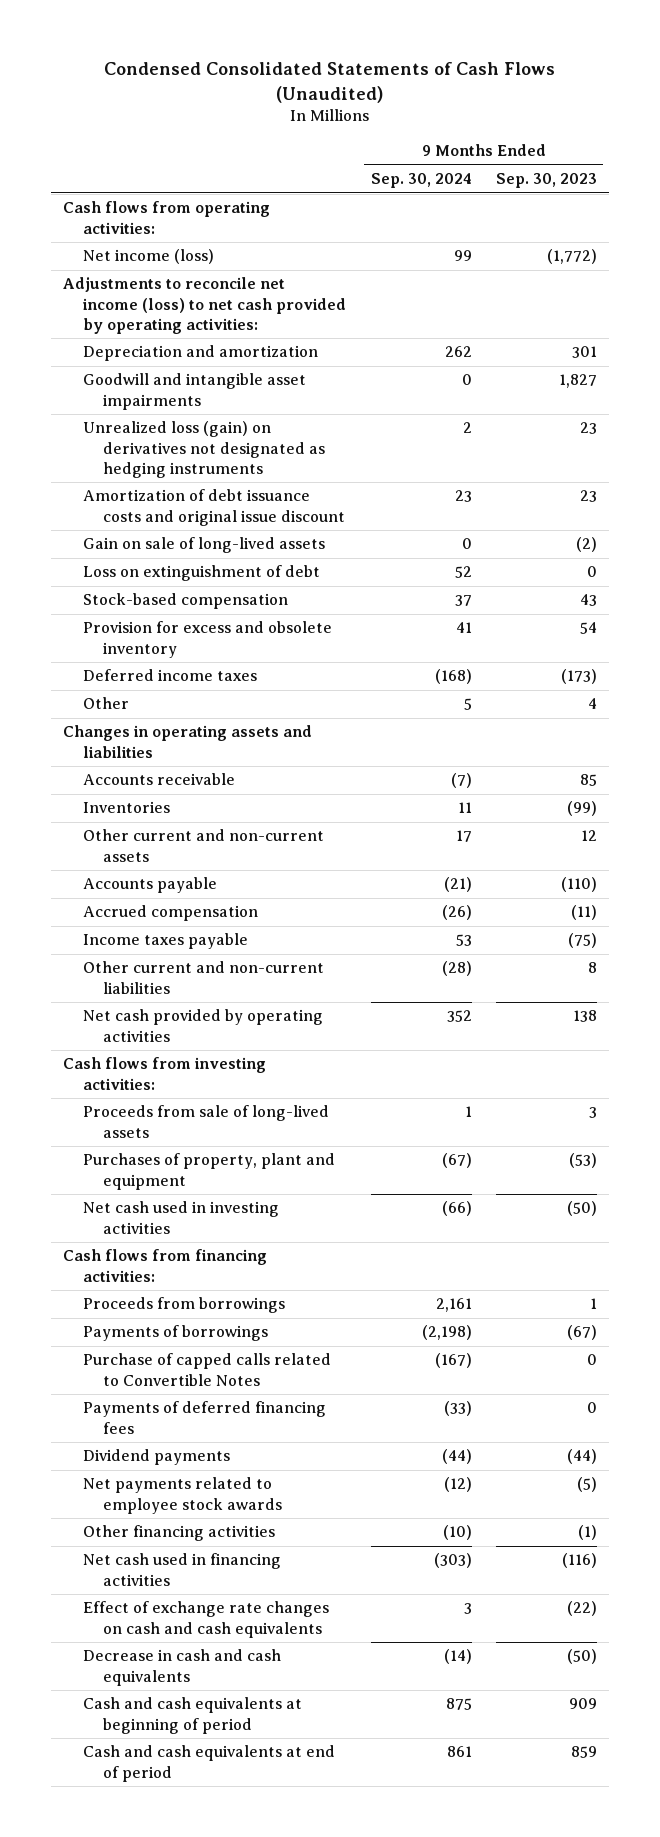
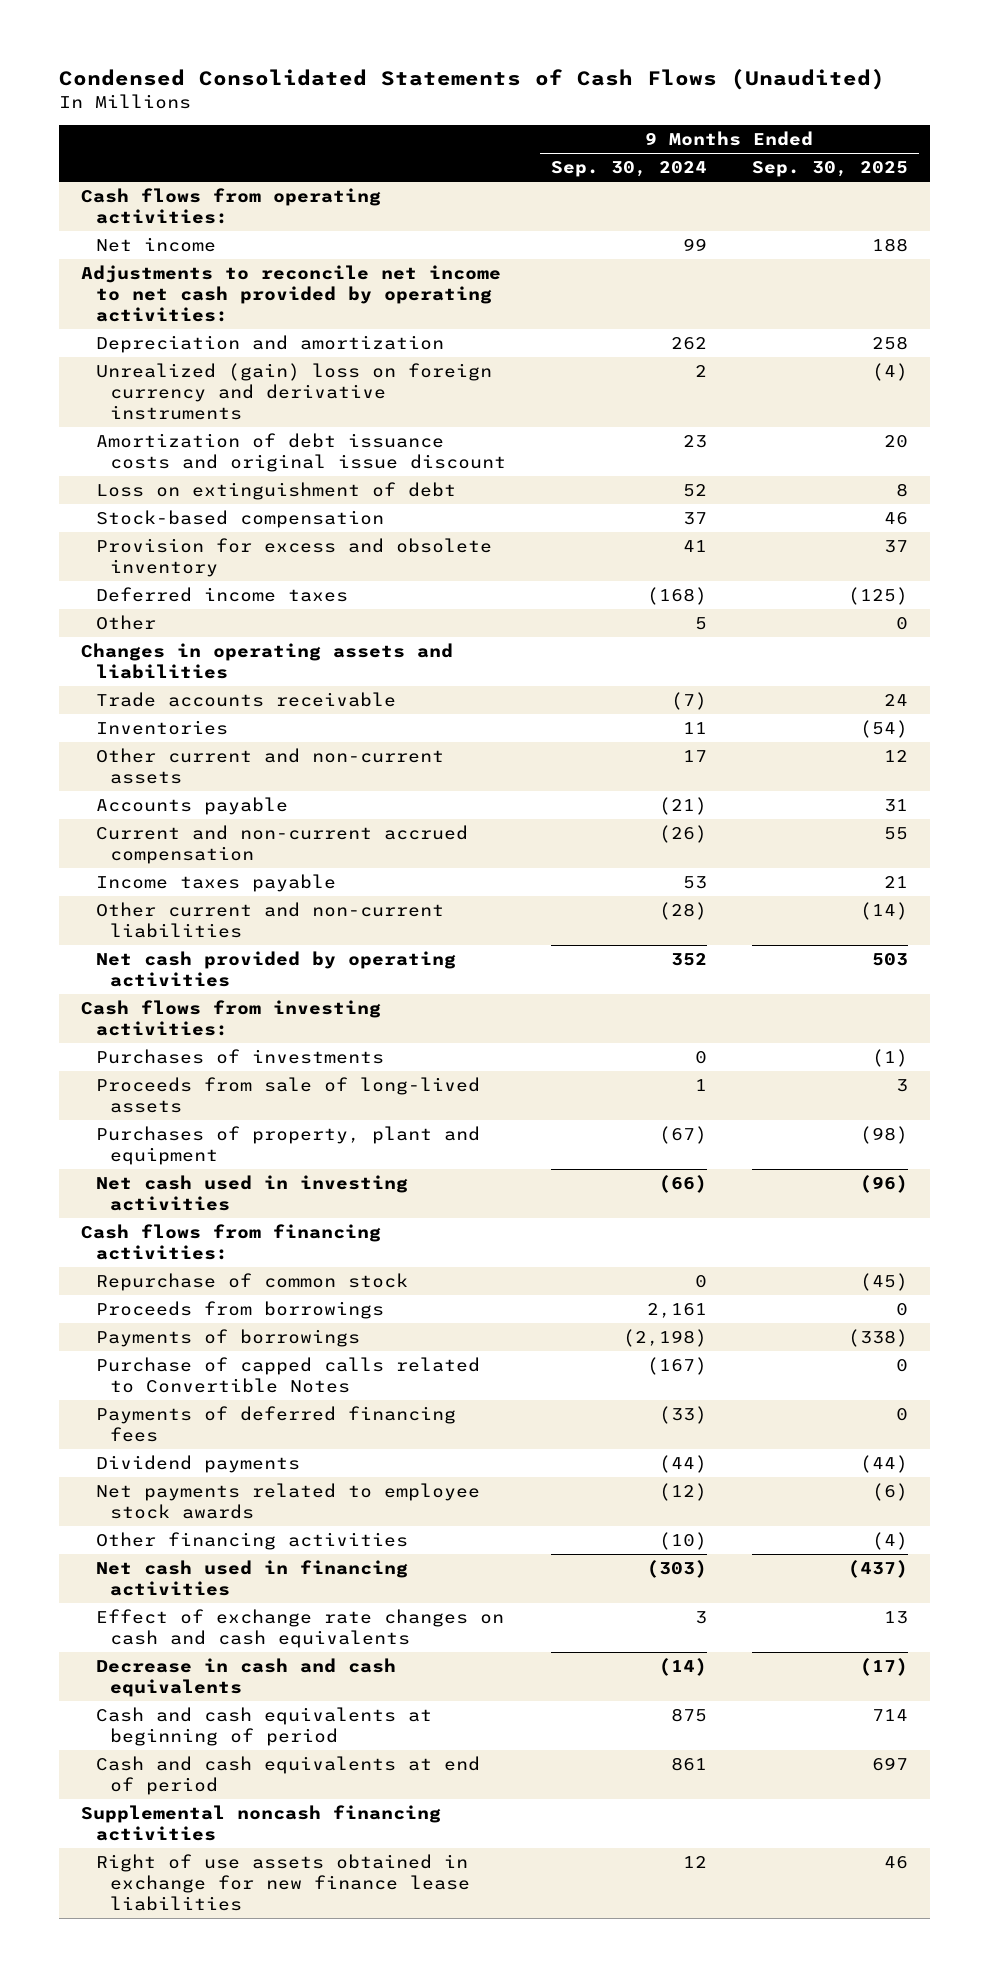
- | 9 Months Ended Sep. 30, 2024 | 9 Months Ended Sep. 30, 2023
+ | 9 Months Ended Sep. 30, 2024 | 9 Months Ended Sep. 30, 2025
- Net income (loss) | 99 | (1,772)
- Adjustments to reconcile net income (loss) to net cash provided by operating activities:
+ Net income | 99 | 188
+ Adjustments to reconcile net income to net cash provided by operating activities:
- Goodwill and intangible asset impairments | 0 | 1,827
- Unrealized loss (gain) on derivatives not designated as hedging instruments | 2 | 23
+ Unrealized (gain) loss on foreign currency and derivative instruments | 2 | (4)
- Gain on sale of long-lived assets | 0 | (2)
- Accounts receivable | (7) | 85
+ Trade accounts receivable | (7) | 24
- Accrued compensation | (26) | (11)
+ Current and non-current accrued compensation | (26) | 55
+ Purchases of investments | 0 | (1)
+ Repurchase of common stock | 0 | (45)
+ Supplemental noncash financing activities
+ Right of use assets obtained in exchange for new finance lease liabilities | 12 | 46

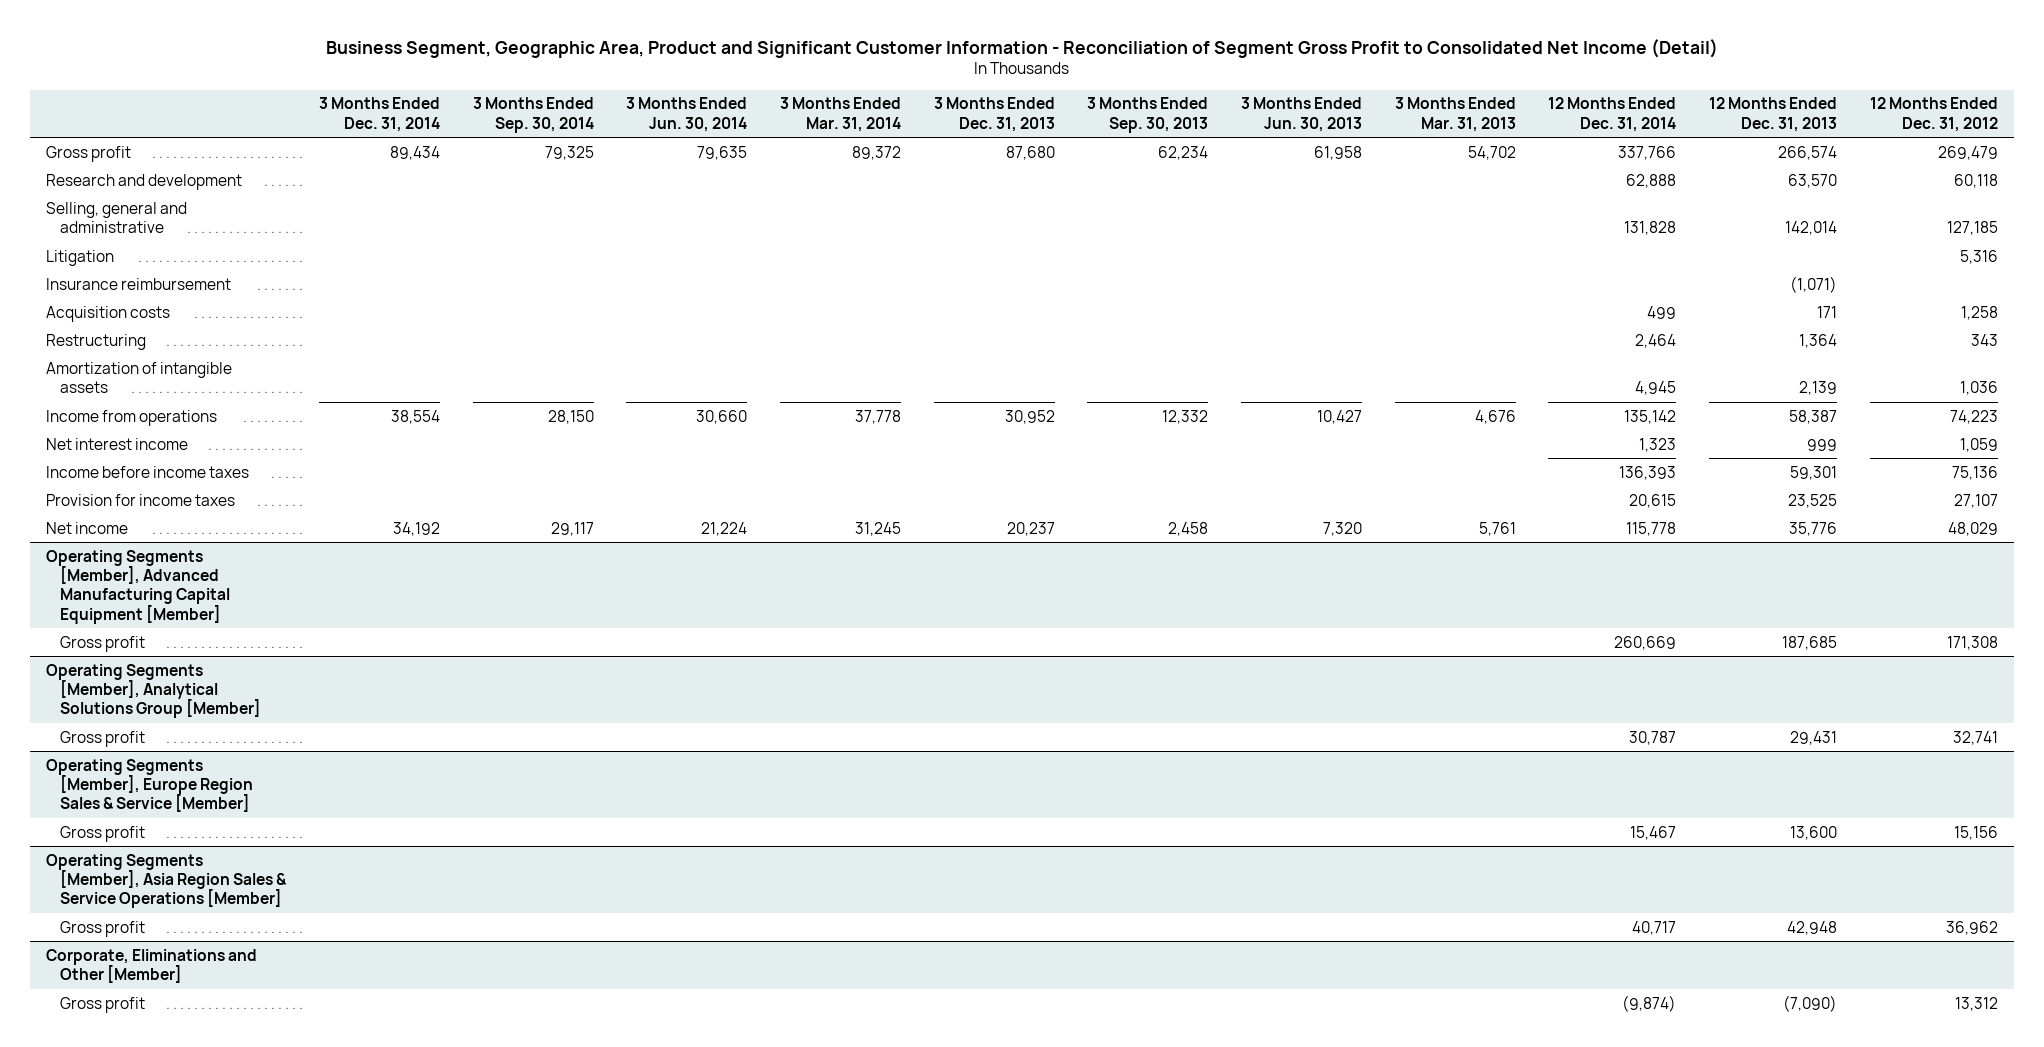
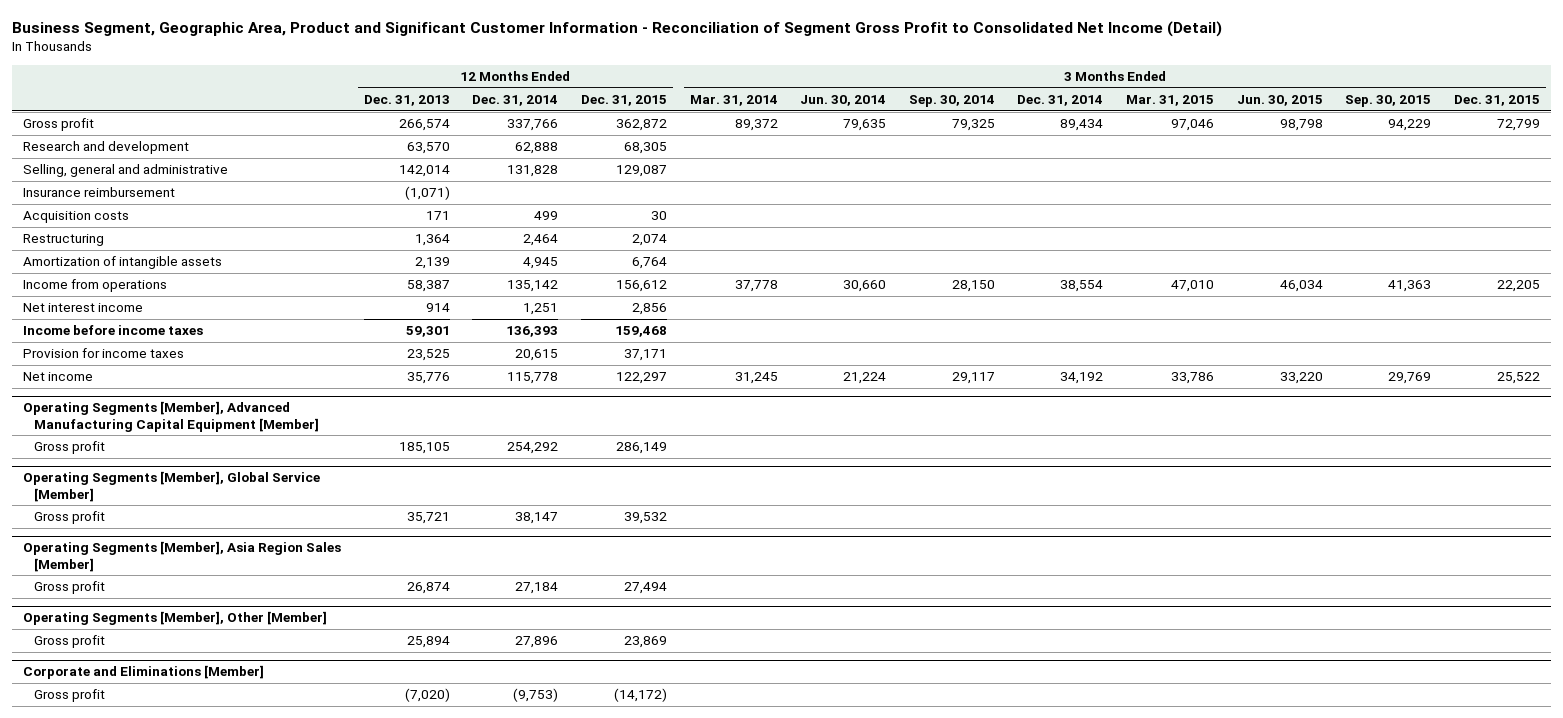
- | 3 Months Ended Dec. 31, 2014 | 3 Months Ended Sep. 30, 2014 | 3 Months Ended Jun. 30, 2014 | 3 Months Ended Mar. 31, 2014 | 3 Months Ended Dec. 31, 2013 | 3 Months Ended Sep. 30, 2013 | 3 Months Ended Jun. 30, 2013 | 3 Months Ended Mar. 31, 2013 | 12 Months Ended Dec. 31, 2014 | 12 Months Ended Dec. 31, 2013 | 12 Months Ended Dec. 31, 2012
+ | 12 Months Ended Dec. 31, 2013 | 12 Months Ended Dec. 31, 2014 | 12 Months Ended Dec. 31, 2015 | 3 Months Ended Mar. 31, 2014 | 3 Months Ended Jun. 30, 2014 | 3 Months Ended Sep. 30, 2014 | 3 Months Ended Dec. 31, 2014 | 3 Months Ended Mar. 31, 2015 | 3 Months Ended Jun. 30, 2015 | 3 Months Ended Sep. 30, 2015 | 3 Months Ended Dec. 31, 2015
- Litigation | | | | | | | | | | | 5,316
- Net interest income | | | | | | | | | 1,323 | 999 | 1,059
+ Net interest income | 914 | 1,251 | 2,856 | | | | | | | |
@ Operating Segments [Member], Advanced Manufacturing Capital Equipment [Member]
- Gross profit | | | | | | | | | 260,669 | 187,685 | 171,308
- Operating Segments [Member], Analytical Solutions Group [Member]
- Gross profit | | | | | | | | | 30,787 | 29,431 | 32,741
- Operating Segments [Member], Europe Region Sales & Service [Member]
- Gross profit | | | | | | | | | 15,467 | 13,600 | 15,156
- Operating Segments [Member], Asia Region Sales & Service Operations [Member]
- Gross profit | | | | | | | | | 40,717 | 42,948 | 36,962
- Corporate, Eliminations and Other [Member]
- Gross profit | | | | | | | | | (9,874) | (7,090) | 13,312
@ Operating Segments [Member], Advanced Manufacturing Capital Equipment [Member]
+ Gross profit | 185,105 | 254,292 | 286,149 | | | | | | | |
+ Operating Segments [Member], Global Service [Member]
+ Gross profit | 35,721 | 38,147 | 39,532 | | | | | | | |
+ Operating Segments [Member], Asia Region Sales [Member]
+ Gross profit | 26,874 | 27,184 | 27,494 | | | | | | | |
+ Operating Segments [Member], Other [Member]
+ Gross profit | 25,894 | 27,896 | 23,869 | | | | | | | |
+ Corporate and Eliminations [Member]
+ Gross profit | (7,020) | (9,753) | (14,172) | | | | | | | |

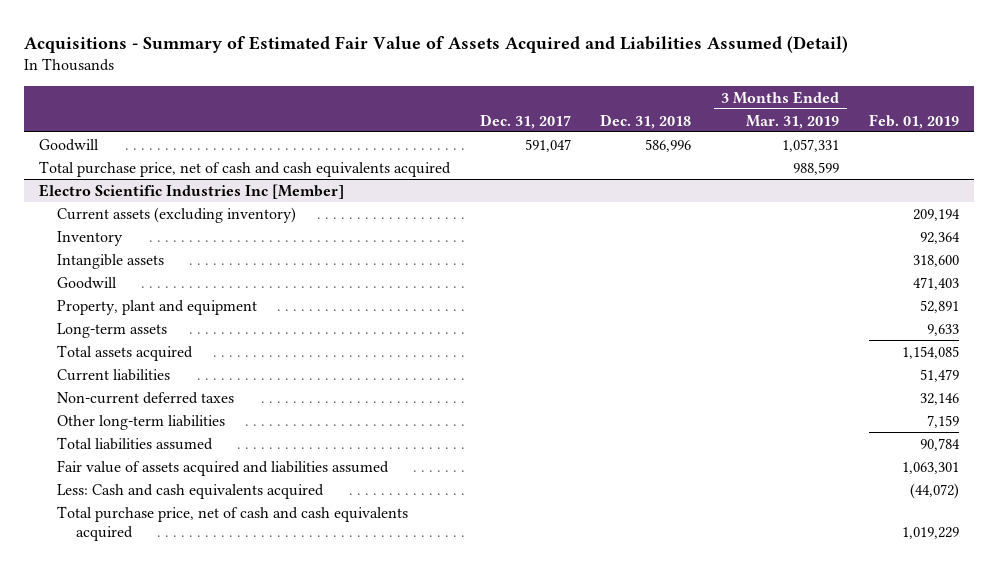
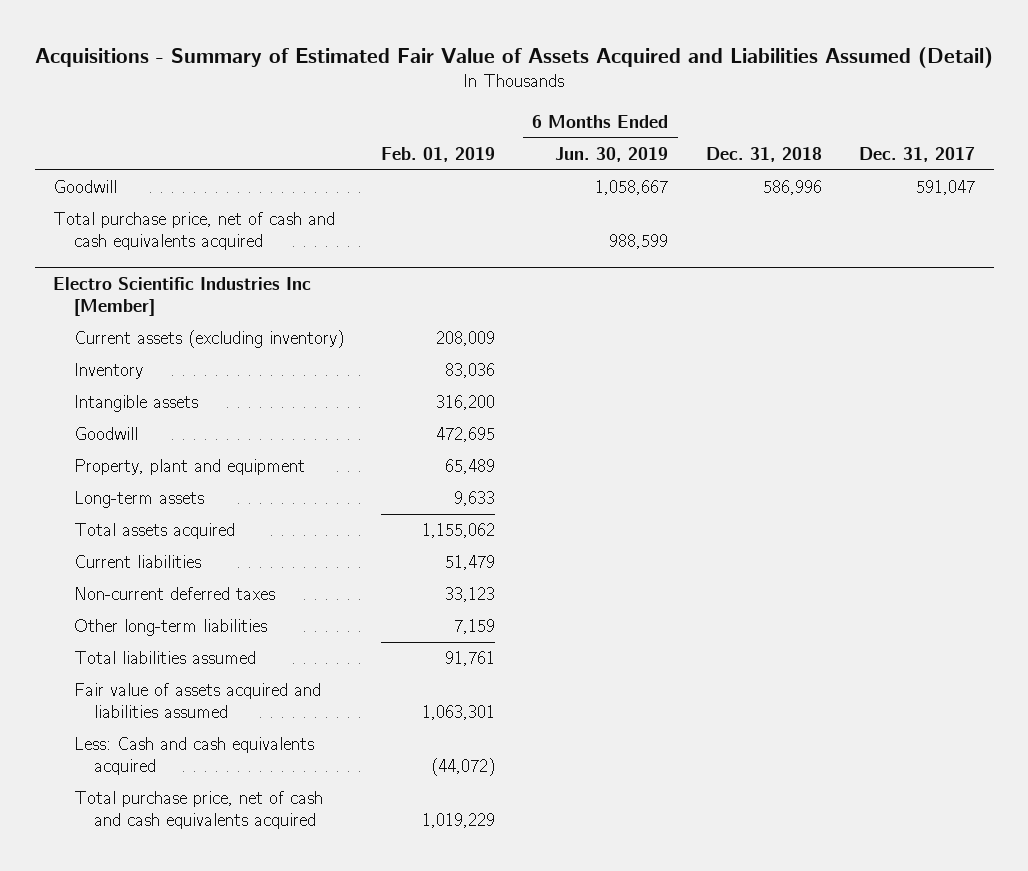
- | Dec. 31, 2017 | Dec. 31, 2018 | 3 Months Ended Mar. 31, 2019 | Feb. 01, 2019
+ | Feb. 01, 2019 | 6 Months Ended Jun. 30, 2019 | Dec. 31, 2018 | Dec. 31, 2017
@ Electro Scientific Industries Inc [Member]
- Current assets (excluding inventory) | | | | 209,194
- Inventory | | | | 92,364
- Intangible assets | | | | 318,600
- Goodwill | | | | 471,403
- Property, plant and equipment | | | | 52,891
+ Current assets (excluding inventory) | 208,009 | | |
+ Inventory | 83,036 | | |
+ Intangible assets | 316,200 | | |
+ Goodwill | 472,695 | | |
+ Property, plant and equipment | 65,489 | | |
- Total assets acquired | | | | 1,154,085
+ Total assets acquired | 1,155,062 | | |
- Non-current deferred taxes | | | | 32,146
+ Non-current deferred taxes | 33,123 | | |
- Total liabilities assumed | | | | 90,784
+ Total liabilities assumed | 91,761 | | |

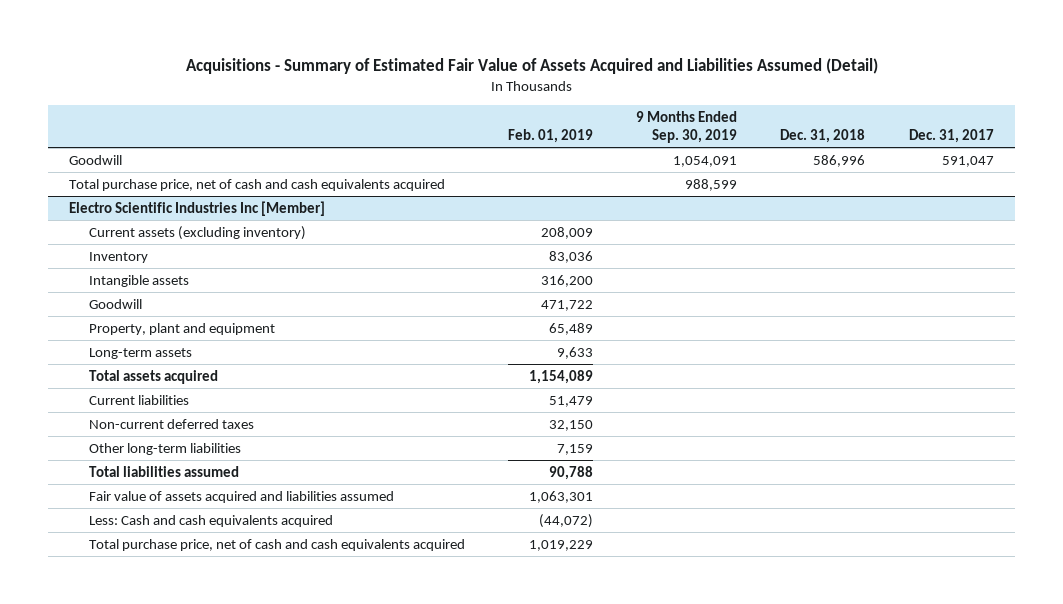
- | Feb. 01, 2019 | 6 Months Ended Jun. 30, 2019 | Dec. 31, 2018 | Dec. 31, 2017
+ | Feb. 01, 2019 | 9 Months Ended Sep. 30, 2019 | Dec. 31, 2018 | Dec. 31, 2017
@ Electro Scientific Industries Inc [Member]
- Goodwill | 472,695 | | |
+ Goodwill | 471,722 | | |
- Total assets acquired | 1,155,062 | | |
+ Total assets acquired | 1,154,089 | | |
- Non-current deferred taxes | 33,123 | | |
+ Non-current deferred taxes | 32,150 | | |
- Total liabilities assumed | 91,761 | | |
+ Total liabilities assumed | 90,788 | | |

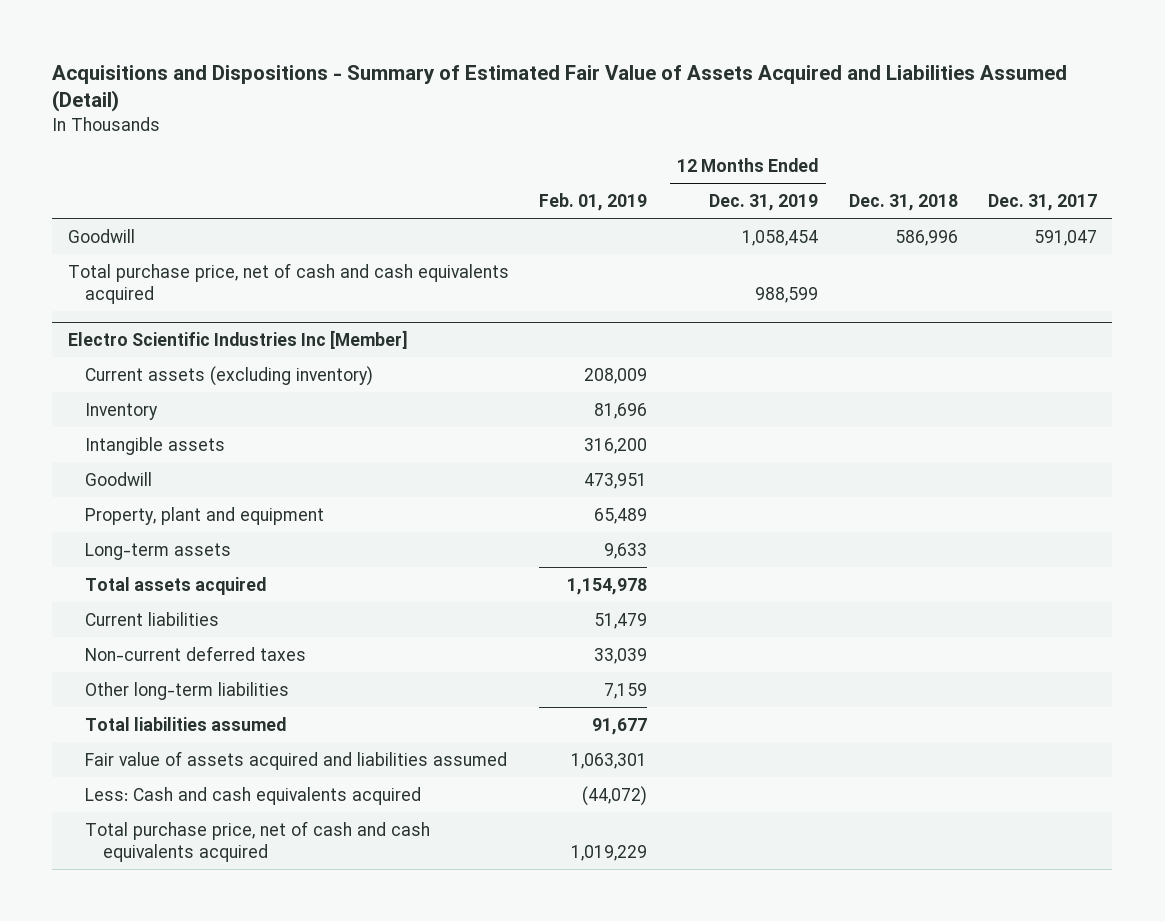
- Acquisitions - Summary of Estimated Fair Value of Assets Acquired and Liabilities Assumed (Detail)
+ Acquisitions and Dispositions - Summary of Estimated Fair Value of Assets Acquired and Liabilities Assumed (Detail)
- | Feb. 01, 2019 | 9 Months Ended Sep. 30, 2019 | Dec. 31, 2018 | Dec. 31, 2017
+ | Feb. 01, 2019 | 12 Months Ended Dec. 31, 2019 | Dec. 31, 2018 | Dec. 31, 2017
@ Electro Scientific Industries Inc [Member]
- Inventory | 83,036 | | |
+ Inventory | 81,696 | | |
- Goodwill | 471,722 | | |
+ Goodwill | 473,951 | | |
- Total assets acquired | 1,154,089 | | |
+ Total assets acquired | 1,154,978 | | |
- Non-current deferred taxes | 32,150 | | |
+ Non-current deferred taxes | 33,039 | | |
- Total liabilities assumed | 90,788 | | |
+ Total liabilities assumed | 91,677 | | |

